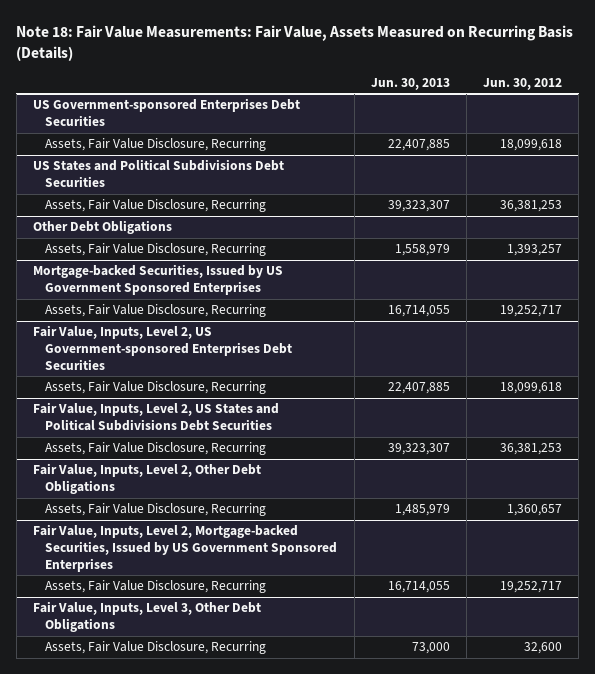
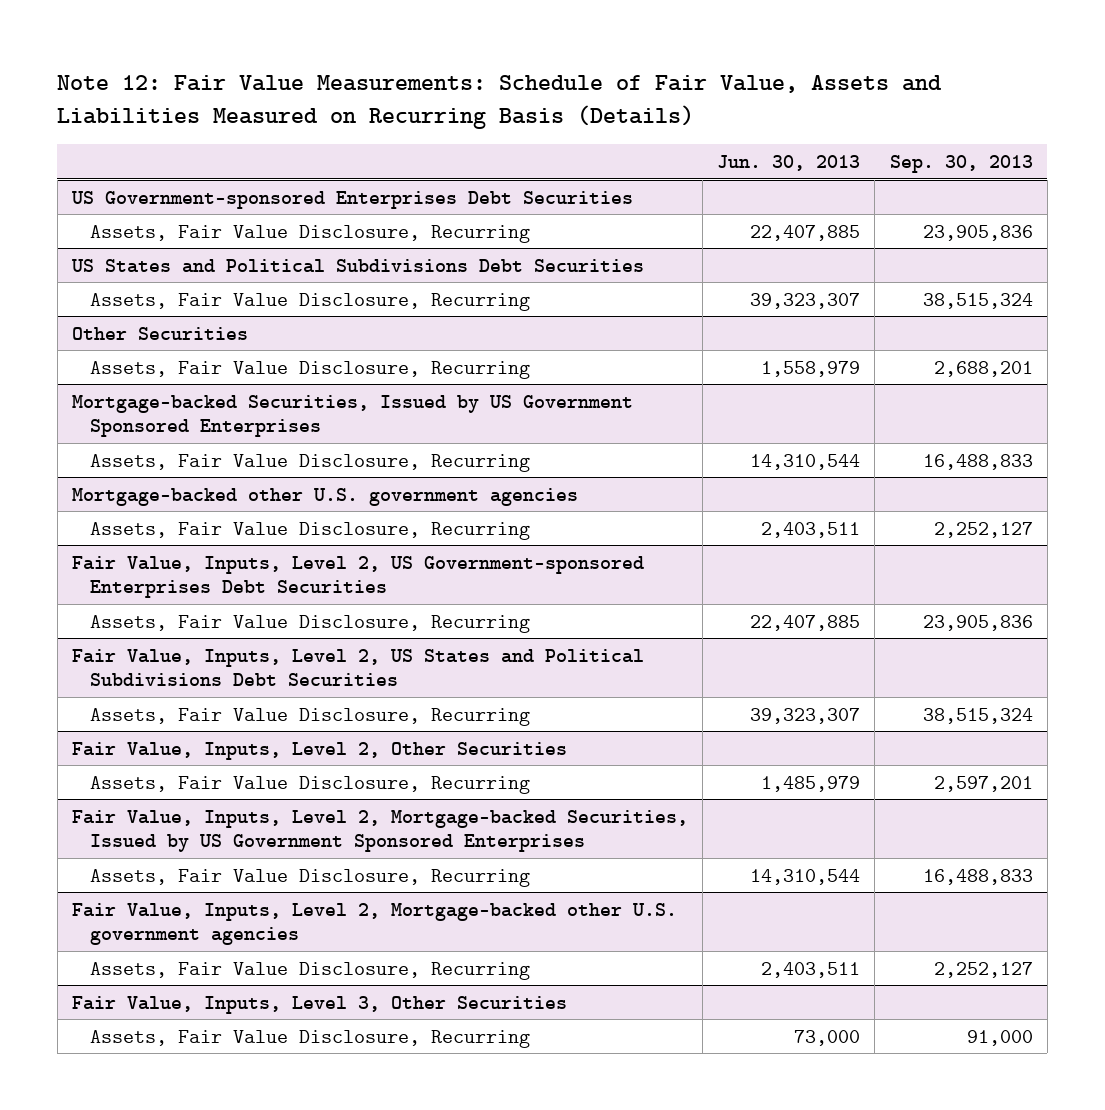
- Note 18: Fair Value Measurements: Fair Value, Assets Measured on Recurring Basis (Details)
+ Note 12: Fair Value Measurements: Schedule of Fair Value, Assets and Liabilities Measured on Recurring Basis (Details)
- | Jun. 30, 2013 | Jun. 30, 2012
+ | Jun. 30, 2013 | Sep. 30, 2013
- Other Debt Obligations
+ Other Securities
@ Mortgage-backed Securities, Issued by US Government Sponsored Enterprises
- Assets, Fair Value Disclosure, Recurring | 16,714,055 | 19,252,717
+ Assets, Fair Value Disclosure, Recurring | 14,310,544 | 16,488,833
+ Mortgage-backed other U.S. government agencies
+ Assets, Fair Value Disclosure, Recurring | 2,403,511 | 2,252,127
- Fair Value, Inputs, Level 2, Other Debt Obligations
+ Fair Value, Inputs, Level 2, Other Securities
@ Fair Value, Inputs, Level 2, Mortgage-backed Securities, Issued by US Government Sponsored Enterprises
- Assets, Fair Value Disclosure, Recurring | 16,714,055 | 19,252,717
- Fair Value, Inputs, Level 3, Other Debt Obligations
@ Fair Value, Inputs, Level 2, Mortgage-backed Securities, Issued by US Government Sponsored Enterprises
+ Assets, Fair Value Disclosure, Recurring | 14,310,544 | 16,488,833
+ Fair Value, Inputs, Level 2, Mortgage-backed other U.S. government agencies
+ Assets, Fair Value Disclosure, Recurring | 2,403,511 | 2,252,127
+ Fair Value, Inputs, Level 3, Other Securities

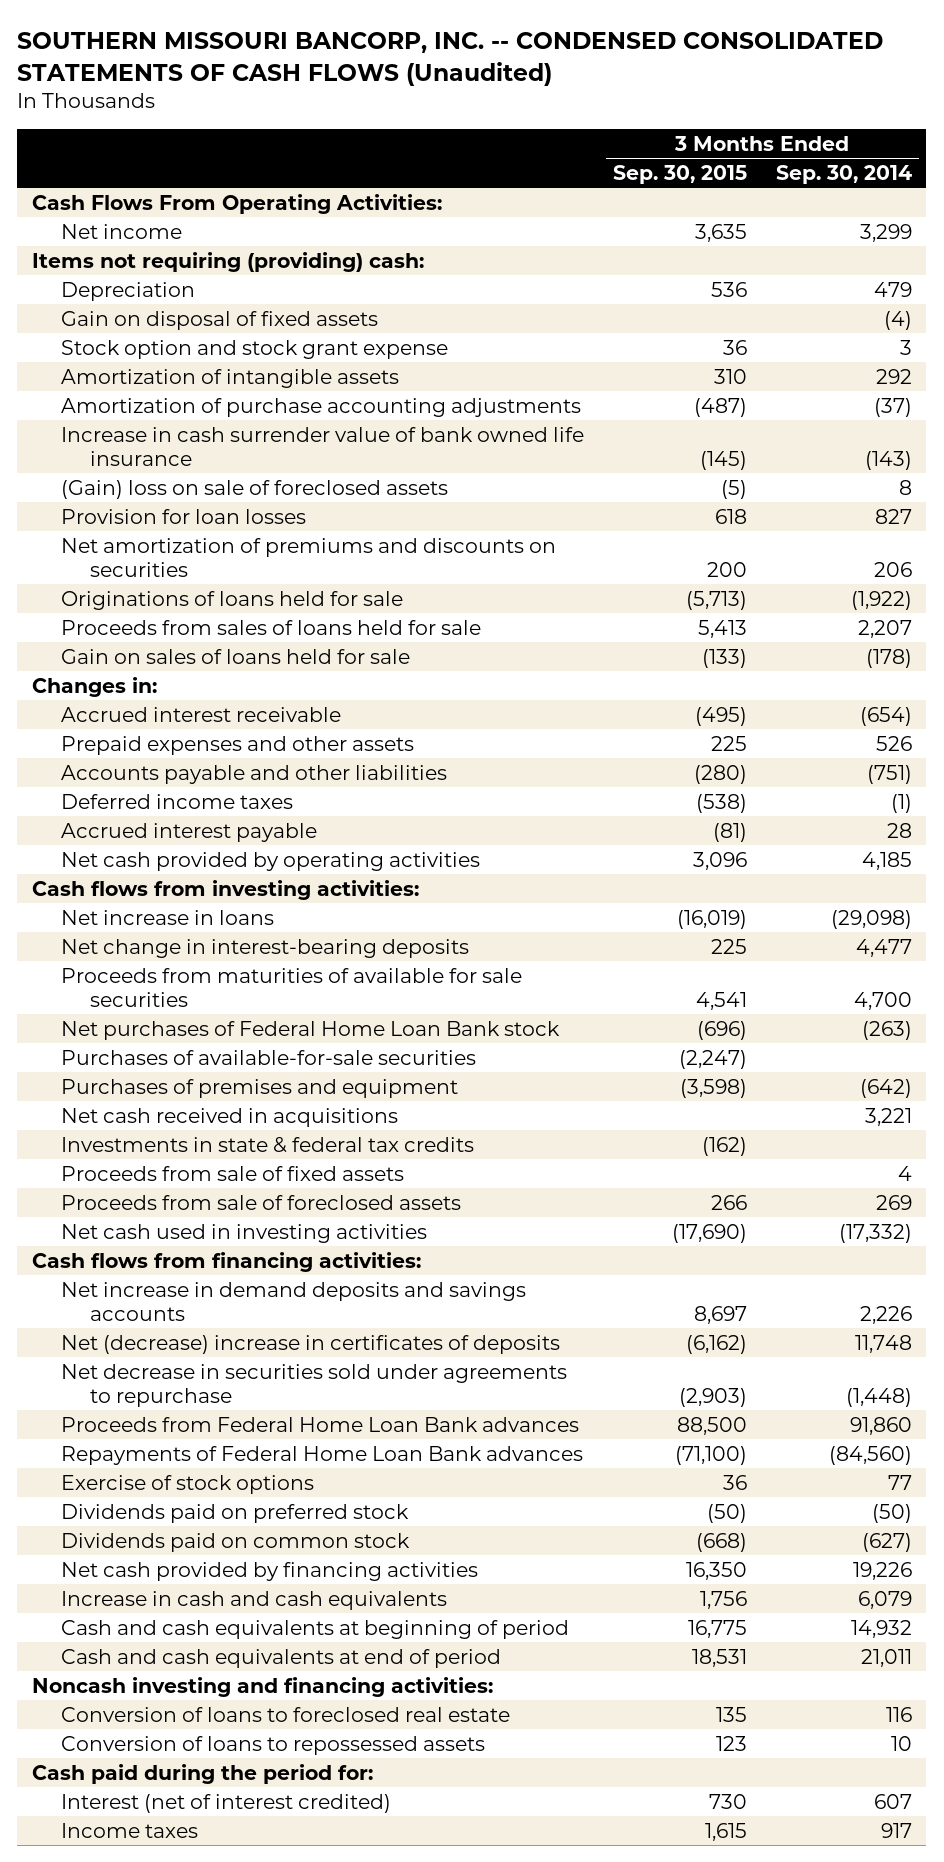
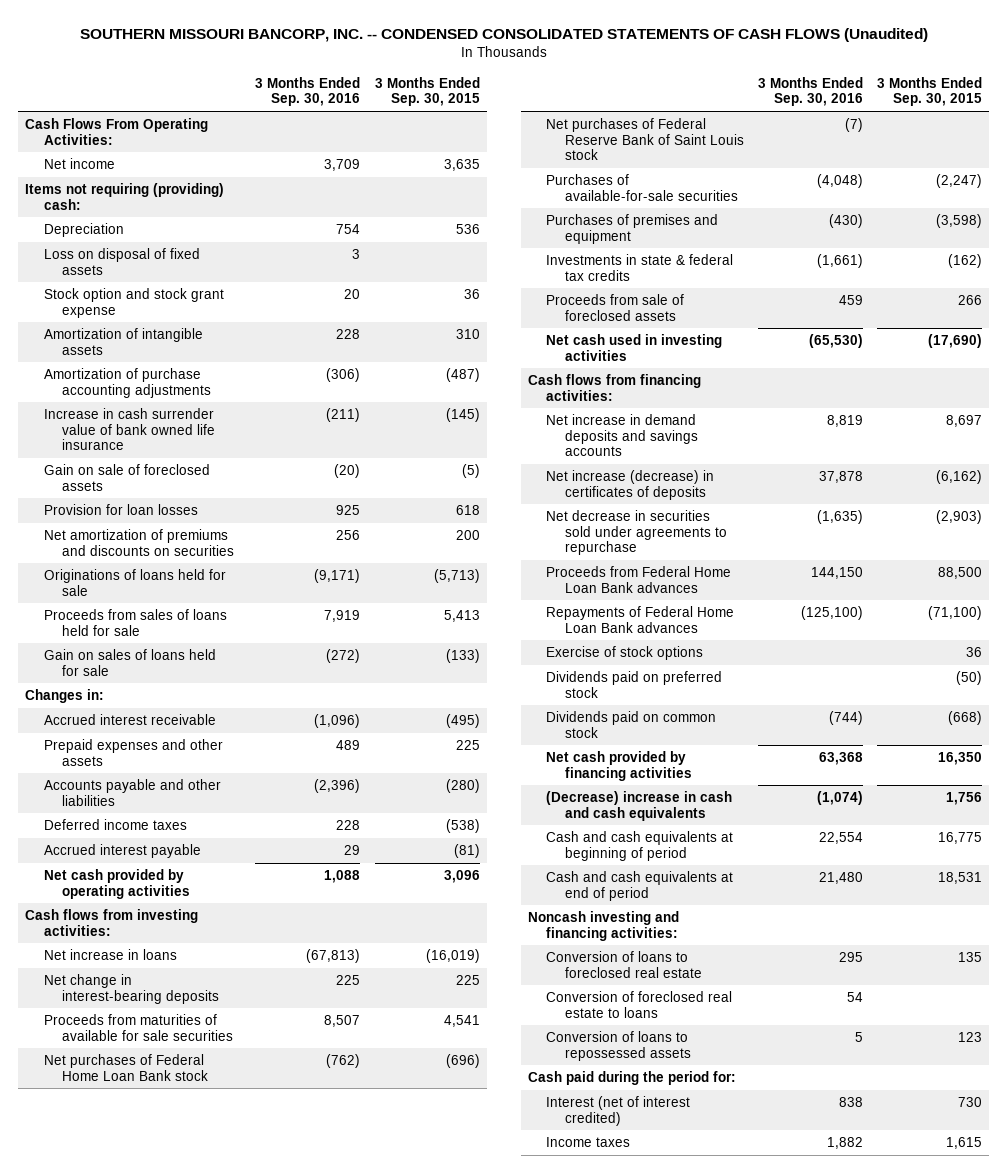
- | 3 Months Ended Sep. 30, 2015 | 3 Months Ended Sep. 30, 2014
+ | 3 Months Ended Sep. 30, 2016 | 3 Months Ended Sep. 30, 2015
- Gain on disposal of fixed assets | | (4)
+ Loss on disposal of fixed assets | 3 |
- (Gain) loss on sale of foreclosed assets | (5) | 8
+ Gain on sale of foreclosed assets | (20) | (5)
+ Net purchases of Federal Reserve Bank of Saint Louis stock | (7) |
- Net cash received in acquisitions | | 3,221
- Proceeds from sale of fixed assets | | 4
- Net (decrease) increase in certificates of deposits | (6,162) | 11,748
+ Net increase (decrease) in certificates of deposits | 37,878 | (6,162)
- Increase in cash and cash equivalents | 1,756 | 6,079
+ (Decrease) increase in cash and cash equivalents | (1,074) | 1,756
+ Conversion of foreclosed real estate to loans | 54 |

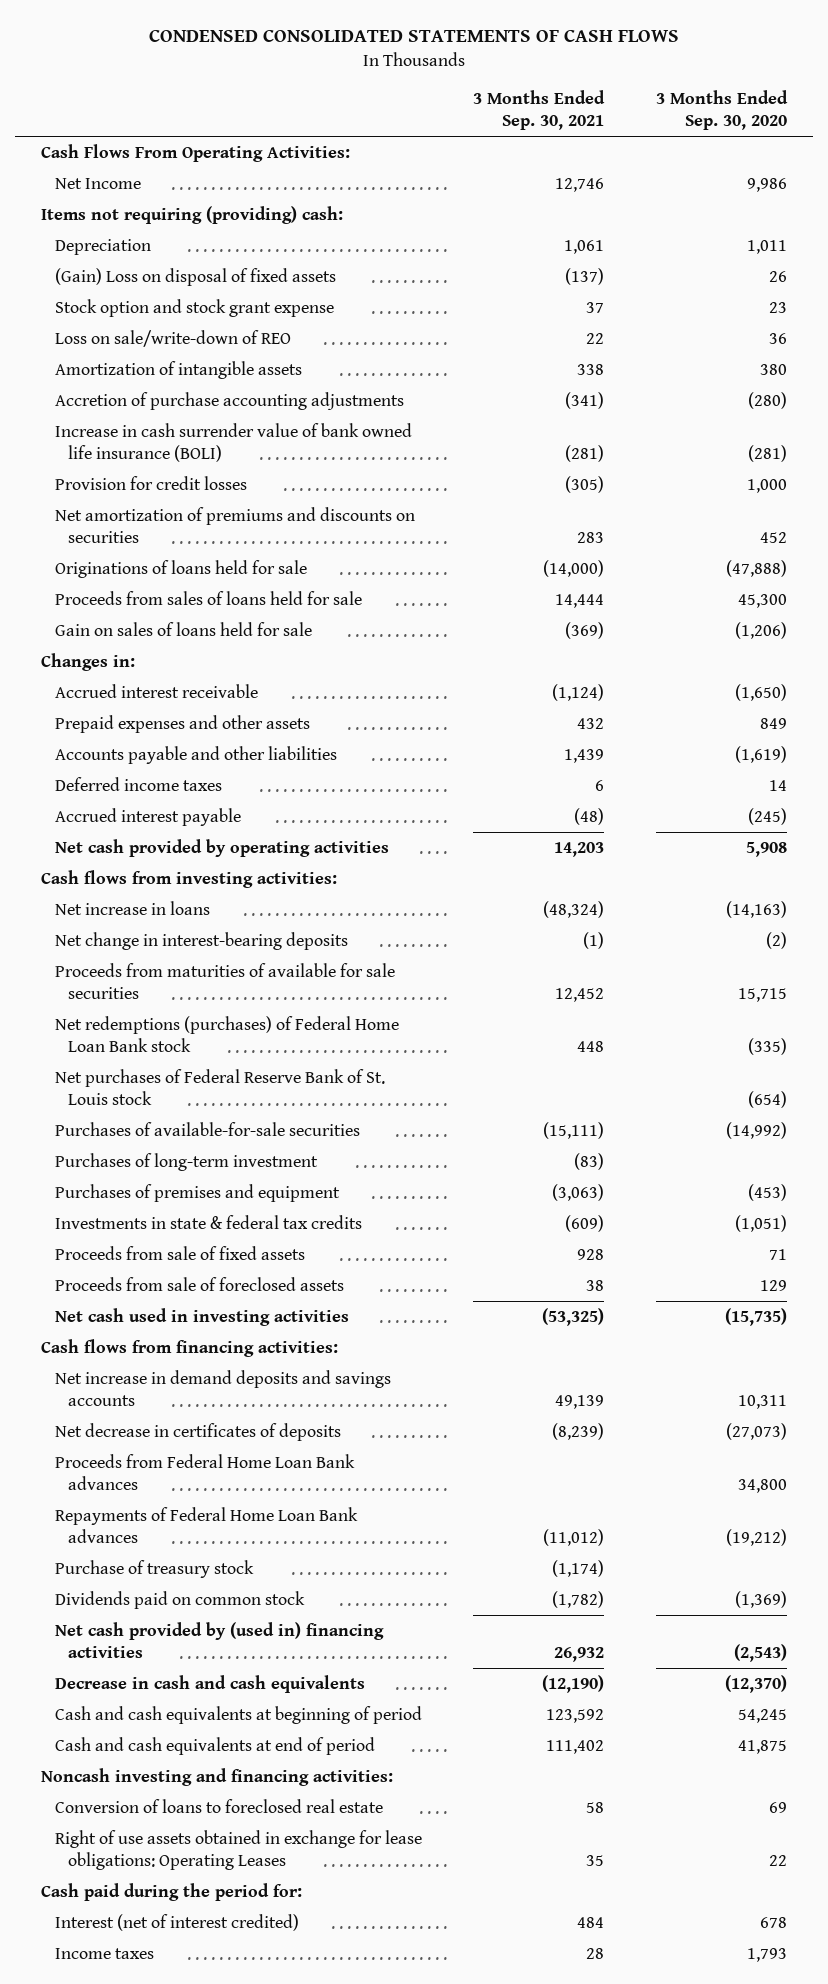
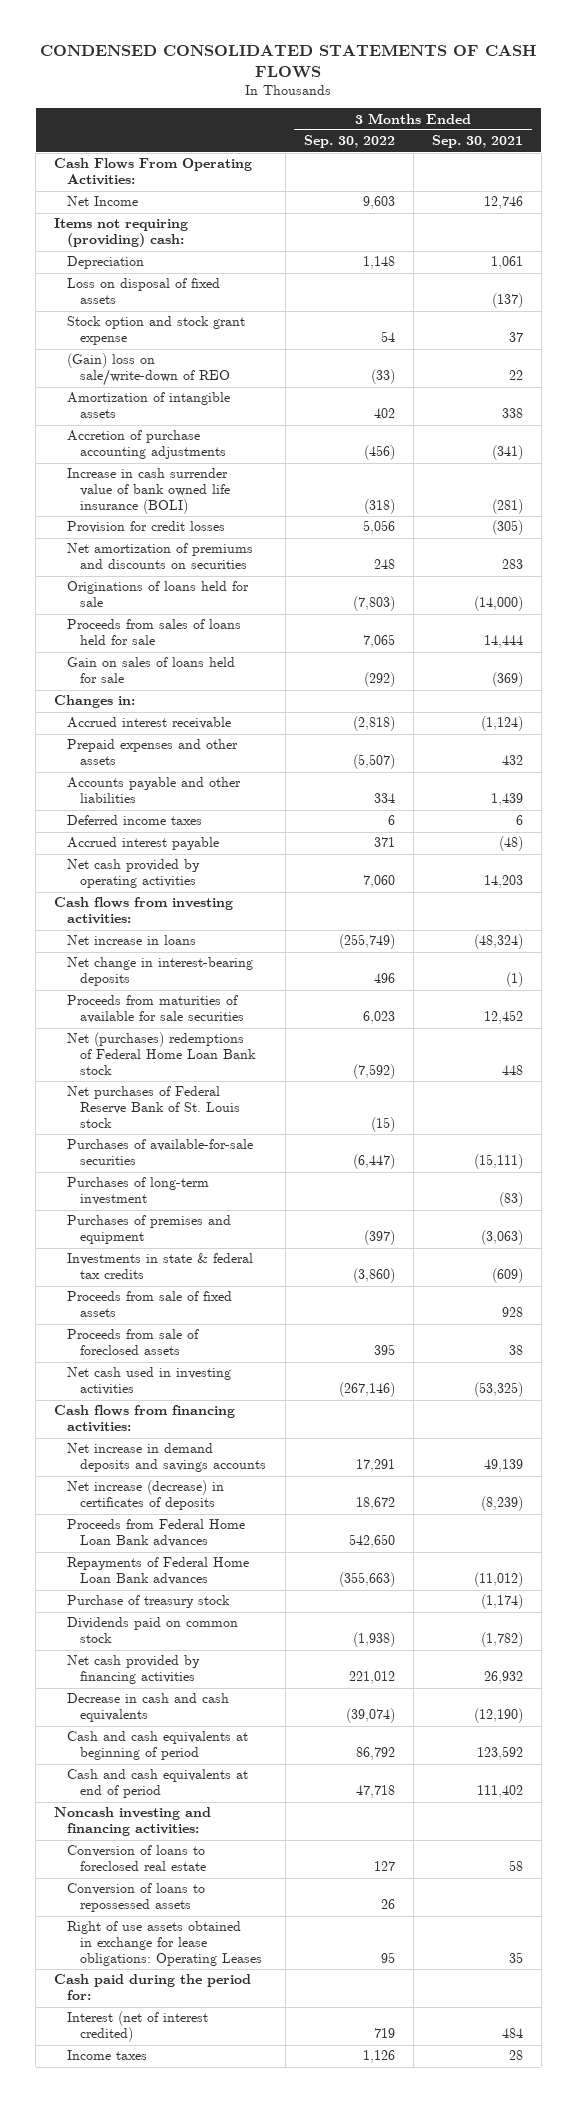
- | 3 Months Ended Sep. 30, 2021 | 3 Months Ended Sep. 30, 2020
+ | 3 Months Ended Sep. 30, 2022 | 3 Months Ended Sep. 30, 2021
- (Gain) Loss on disposal of fixed assets | (137) | 26
+ Loss on disposal of fixed assets | | (137)
- Loss on sale/write-down of REO | 22 | 36
+ (Gain) loss on sale/write-down of REO | (33) | 22
- Net redemptions (purchases) of Federal Home Loan Bank stock | 448 | (335)
+ Net (purchases) redemptions of Federal Home Loan Bank stock | (7,592) | 448
- Net decrease in certificates of deposits | (8,239) | (27,073)
+ Net increase (decrease) in certificates of deposits | 18,672 | (8,239)
- Net cash provided by (used in) financing activities | 26,932 | (2,543)
+ Net cash provided by financing activities | 221,012 | 26,932
+ Conversion of loans to repossessed assets | 26 |

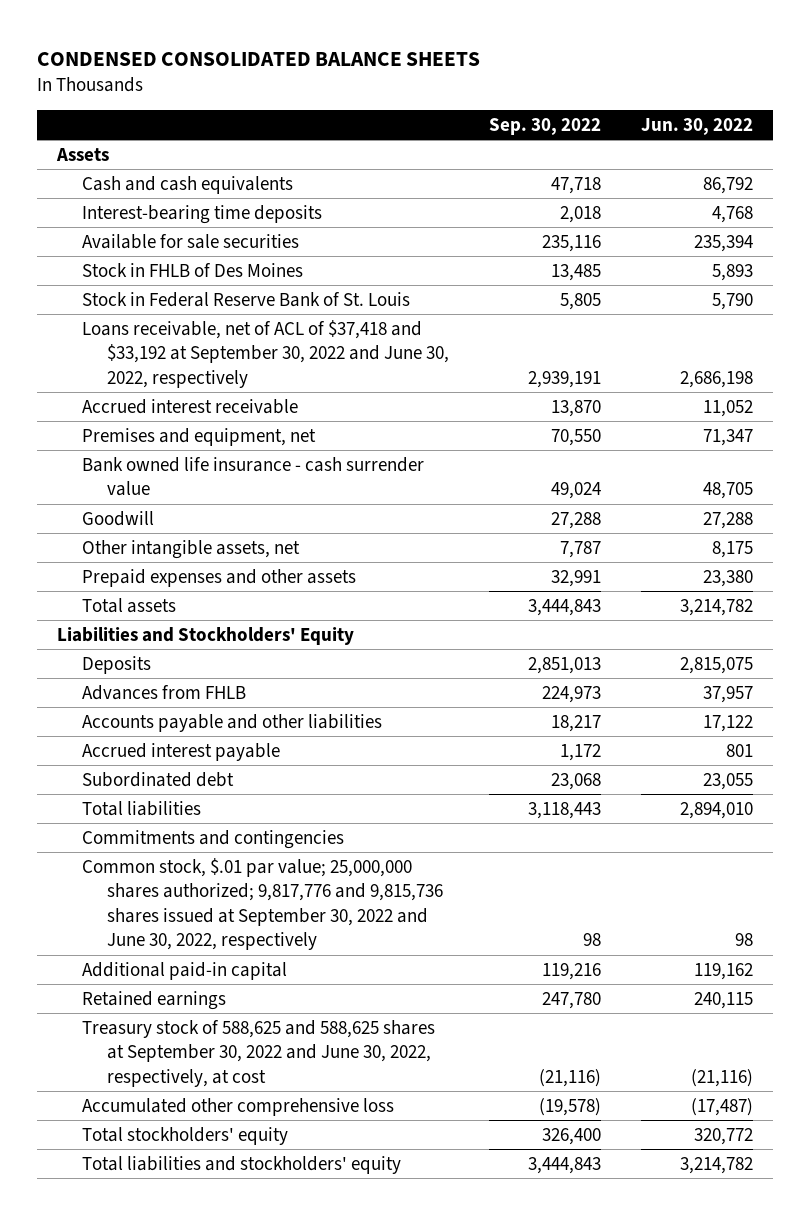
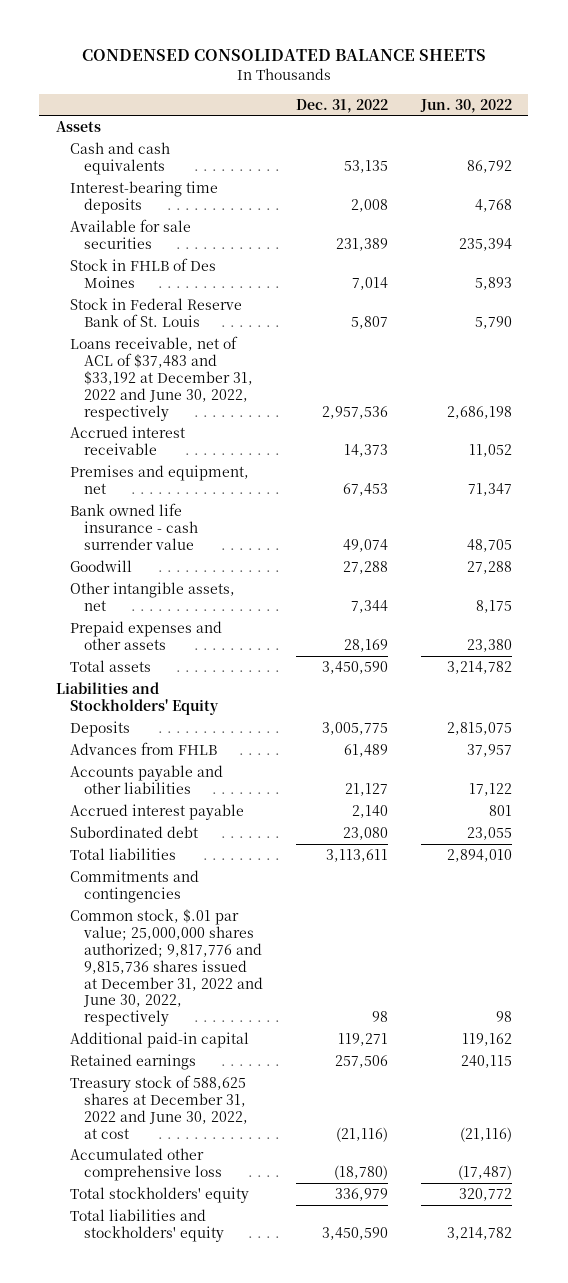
- | Sep. 30, 2022 | Jun. 30, 2022
+ | Dec. 31, 2022 | Jun. 30, 2022
- Loans receivable, net of ACL of $37,418 and $33,192 at September 30, 2022 and June 30, 2022, respectively | 2,939,191 | 2,686,198
+ Loans receivable, net of ACL of $37,483 and $33,192 at December 31, 2022 and June 30, 2022, respectively | 2,957,536 | 2,686,198
- Common stock, $.01 par value; 25,000,000 shares authorized; 9,817,776 and 9,815,736 shares issued at September 30, 2022 and June 30, 2022, respectively | 98 | 98
+ Common stock, $.01 par value; 25,000,000 shares authorized; 9,817,776 and 9,815,736 shares issued at December 31, 2022 and June 30, 2022, respectively | 98 | 98
- Treasury stock of 588,625 and 588,625 shares at September 30, 2022 and June 30, 2022, respectively, at cost | (21,116) | (21,116)
+ Treasury stock of 588,625 shares at December 31, 2022 and June 30, 2022, at cost | (21,116) | (21,116)

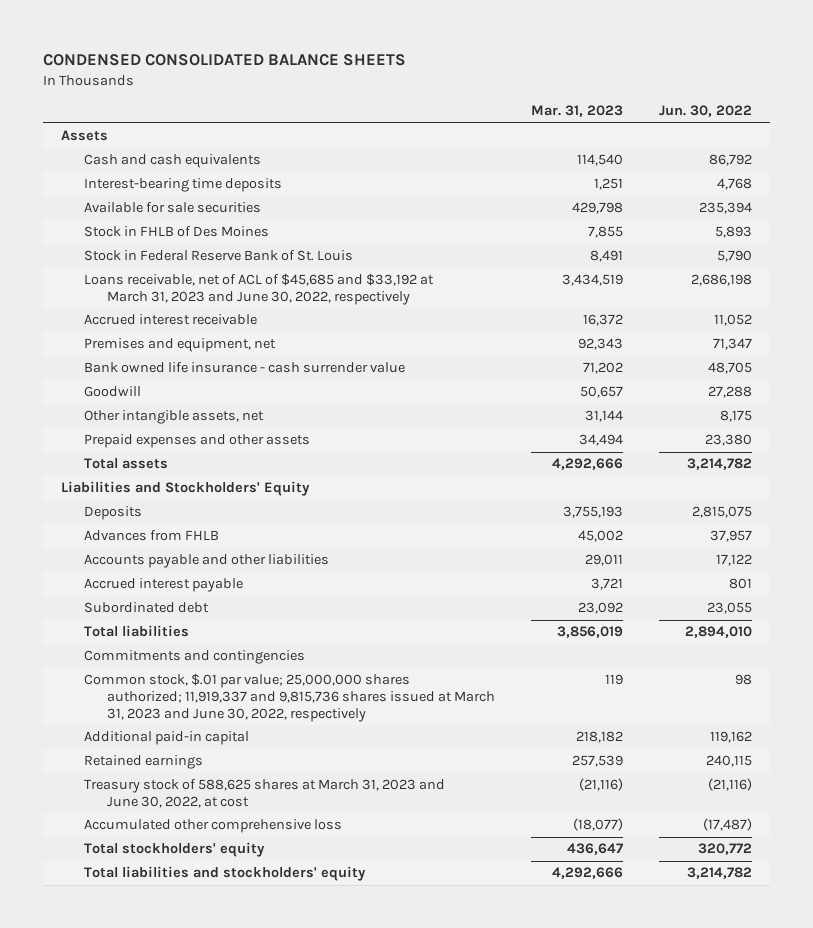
- | Dec. 31, 2022 | Jun. 30, 2022
+ | Mar. 31, 2023 | Jun. 30, 2022
- Loans receivable, net of ACL of $37,483 and $33,192 at December 31, 2022 and June 30, 2022, respectively | 2,957,536 | 2,686,198
+ Loans receivable, net of ACL of $45,685 and $33,192 at March 31, 2023 and June 30, 2022, respectively | 3,434,519 | 2,686,198
- Common stock, $.01 par value; 25,000,000 shares authorized; 9,817,776 and 9,815,736 shares issued at December 31, 2022 and June 30, 2022, respectively | 98 | 98
+ Common stock, $.01 par value; 25,000,000 shares authorized; 11,919,337 and 9,815,736 shares issued at March 31, 2023 and June 30, 2022, respectively | 119 | 98
- Treasury stock of 588,625 shares at December 31, 2022 and June 30, 2022, at cost | (21,116) | (21,116)
+ Treasury stock of 588,625 shares at March 31, 2023 and June 30, 2022, at cost | (21,116) | (21,116)

